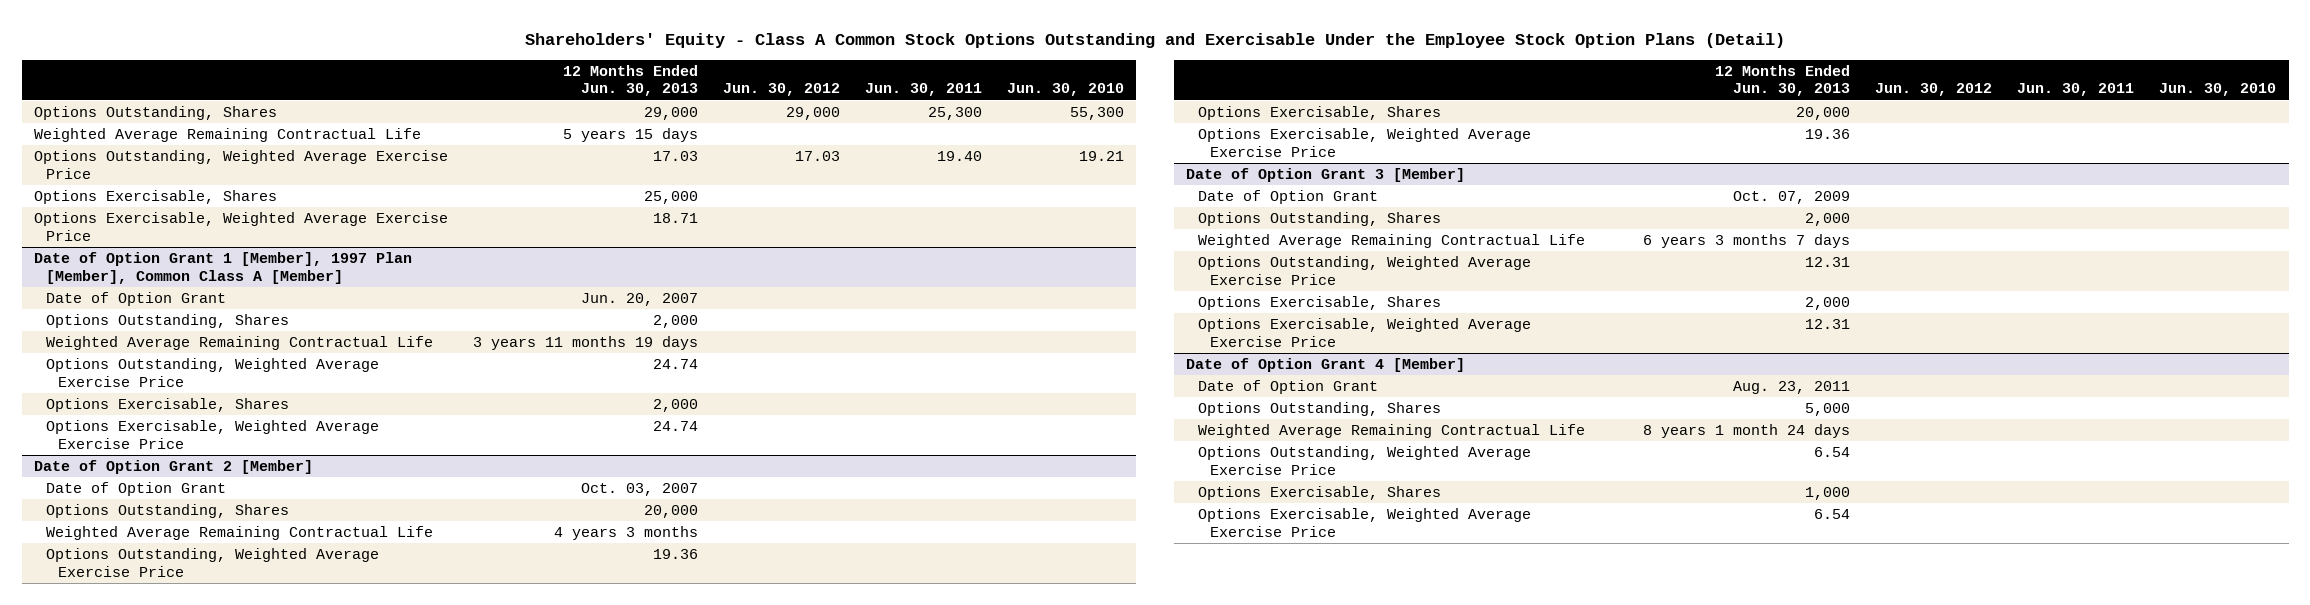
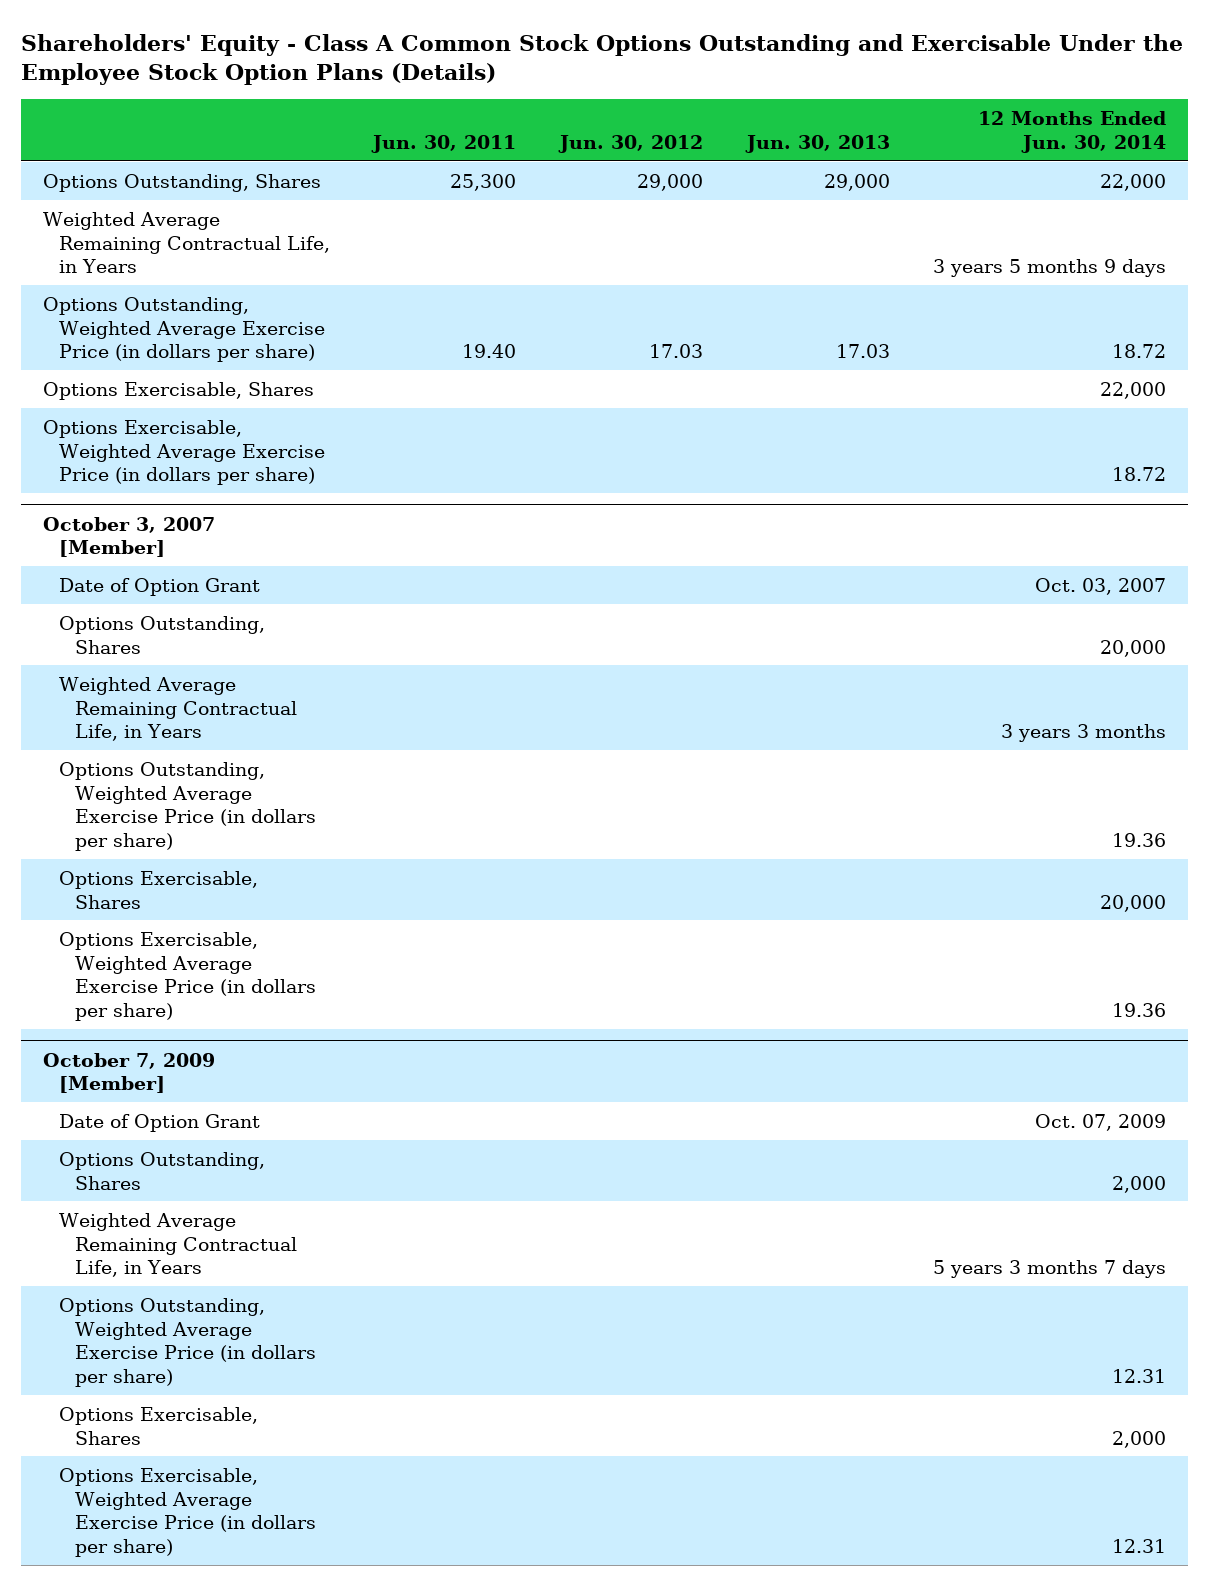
- Shareholders' Equity - Class A Common Stock Options Outstanding and Exercisable Under the Employee Stock Option Plans (Detail)
+ Shareholders' Equity - Class A Common Stock Options Outstanding and Exercisable Under the Employee Stock Option Plans (Details)
- | 12 Months Ended Jun. 30, 2013 | Jun. 30, 2012 | Jun. 30, 2011 | Jun. 30, 2010
+ | Jun. 30, 2011 | Jun. 30, 2012 | Jun. 30, 2013 | 12 Months Ended Jun. 30, 2014
- Weighted Average Remaining Contractual Life | 5 years 15 days | | |
- Options Outstanding, Weighted Average Exercise Price | 17.03 | 17.03 | 19.40 | 19.21
+ Weighted Average Remaining Contractual Life, in Years | | | | 3 years 5 months 9 days
+ Options Outstanding, Weighted Average Exercise Price (in dollars per share) | 19.40 | 17.03 | 17.03 | 18.72
- Options Exercisable, Weighted Average Exercise Price | 18.71 | | |
- Date of Option Grant 1 [Member], 1997 Plan [Member], Common Class A [Member]
- Date of Option Grant | Jun. 20, 2007 | | |
- Options Outstanding, Shares | 2,000 | | |
- Weighted Average Remaining Contractual Life | 3 years 11 months 19 days | | |
- Options Outstanding, Weighted Average Exercise Price | 24.74 | | |
- Options Exercisable, Shares | 2,000 | | |
- Options Exercisable, Weighted Average Exercise Price | 24.74 | | |
- Date of Option Grant 2 [Member]
- Date of Option Grant | Oct. 03, 2007 | | |
- Options Outstanding, Shares | 20,000 | | |
- Weighted Average Remaining Contractual Life | 4 years 3 months | | |
- Options Outstanding, Weighted Average Exercise Price | 19.36 | | |
- Options Exercisable, Shares | 20,000 | | |
- Options Exercisable, Weighted Average Exercise Price | 19.36 | | |
- Date of Option Grant 3 [Member]
- Date of Option Grant | Oct. 07, 2009 | | |
- Options Outstanding, Shares | 2,000 | | |
- Weighted Average Remaining Contractual Life | 6 years 3 months 7 days | | |
- Options Outstanding, Weighted Average Exercise Price | 12.31 | | |
- Options Exercisable, Shares | 2,000 | | |
- Options Exercisable, Weighted Average Exercise Price | 12.31 | | |
- Date of Option Grant 4 [Member]
- Date of Option Grant | Aug. 23, 2011 | | |
- Options Outstanding, Shares | 5,000 | | |
- Weighted Average Remaining Contractual Life | 8 years 1 month 24 days | | |
- Options Outstanding, Weighted Average Exercise Price | 6.54 | | |
- Options Exercisable, Shares | 1,000 | | |
- Options Exercisable, Weighted Average Exercise Price | 6.54 | | |
+ Options Exercisable, Weighted Average Exercise Price (in dollars per share) | | | | 18.72
+ October 3, 2007 [Member]
+ Date of Option Grant | | | | Oct. 03, 2007
+ Options Outstanding, Shares | | | | 20,000
+ Weighted Average Remaining Contractual Life, in Years | | | | 3 years 3 months
+ Options Outstanding, Weighted Average Exercise Price (in dollars per share) | | | | 19.36
+ Options Exercisable, Shares | | | | 20,000
+ Options Exercisable, Weighted Average Exercise Price (in dollars per share) | | | | 19.36
+ October 7, 2009 [Member]
+ Date of Option Grant | | | | Oct. 07, 2009
+ Options Outstanding, Shares | | | | 2,000
+ Weighted Average Remaining Contractual Life, in Years | | | | 5 years 3 months 7 days
+ Options Outstanding, Weighted Average Exercise Price (in dollars per share) | | | | 12.31
+ Options Exercisable, Shares | | | | 2,000
+ Options Exercisable, Weighted Average Exercise Price (in dollars per share) | | | | 12.31

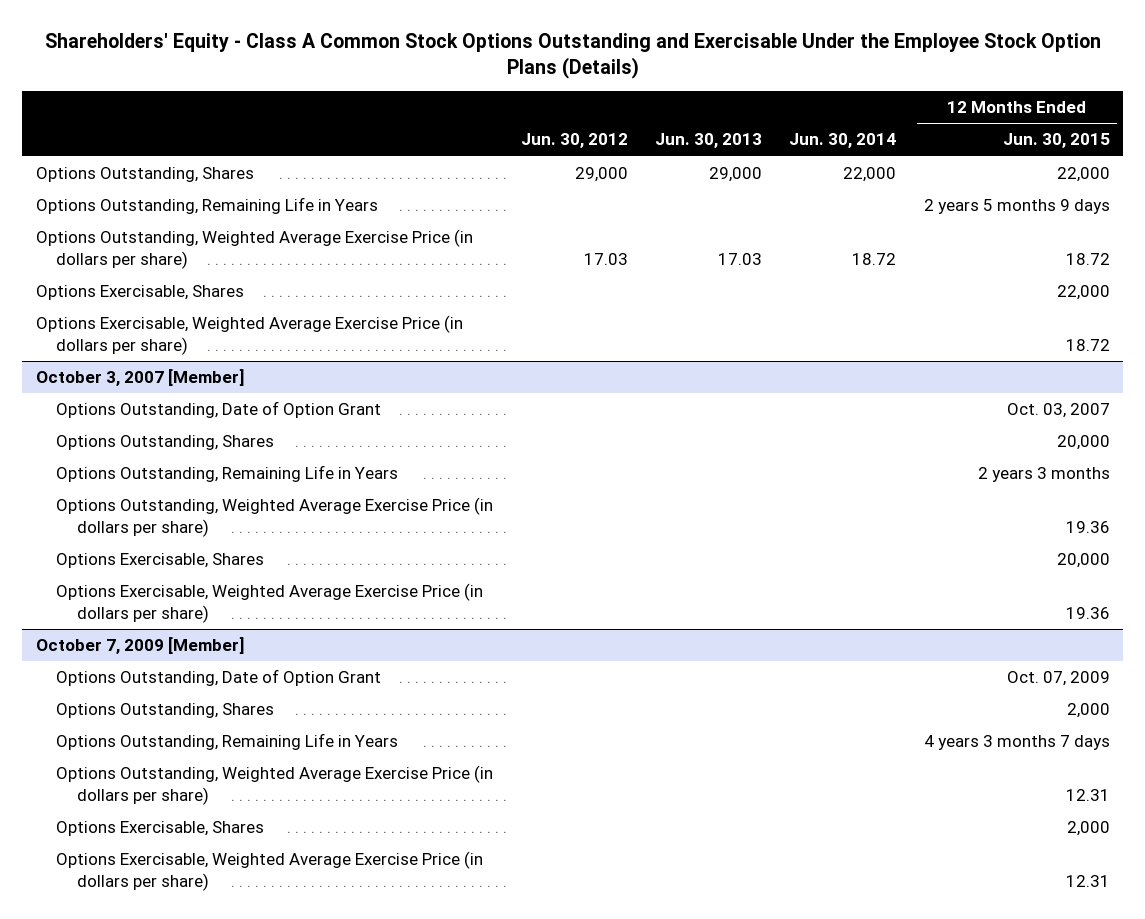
- | Jun. 30, 2011 | Jun. 30, 2012 | Jun. 30, 2013 | 12 Months Ended Jun. 30, 2014
+ | Jun. 30, 2012 | Jun. 30, 2013 | Jun. 30, 2014 | 12 Months Ended Jun. 30, 2015
- Weighted Average Remaining Contractual Life, in Years | | | | 3 years 5 months 9 days
+ Options Outstanding, Remaining Life in Years | | | | 2 years 5 months 9 days
@ October 3, 2007 [Member]
- Date of Option Grant | | | | Oct. 03, 2007
+ Options Outstanding, Date of Option Grant | | | | Oct. 03, 2007
- Weighted Average Remaining Contractual Life, in Years | | | | 3 years 3 months
+ Options Outstanding, Remaining Life in Years | | | | 2 years 3 months
@ October 7, 2009 [Member]
- Date of Option Grant | | | | Oct. 07, 2009
+ Options Outstanding, Date of Option Grant | | | | Oct. 07, 2009
- Weighted Average Remaining Contractual Life, in Years | | | | 5 years 3 months 7 days
+ Options Outstanding, Remaining Life in Years | | | | 4 years 3 months 7 days

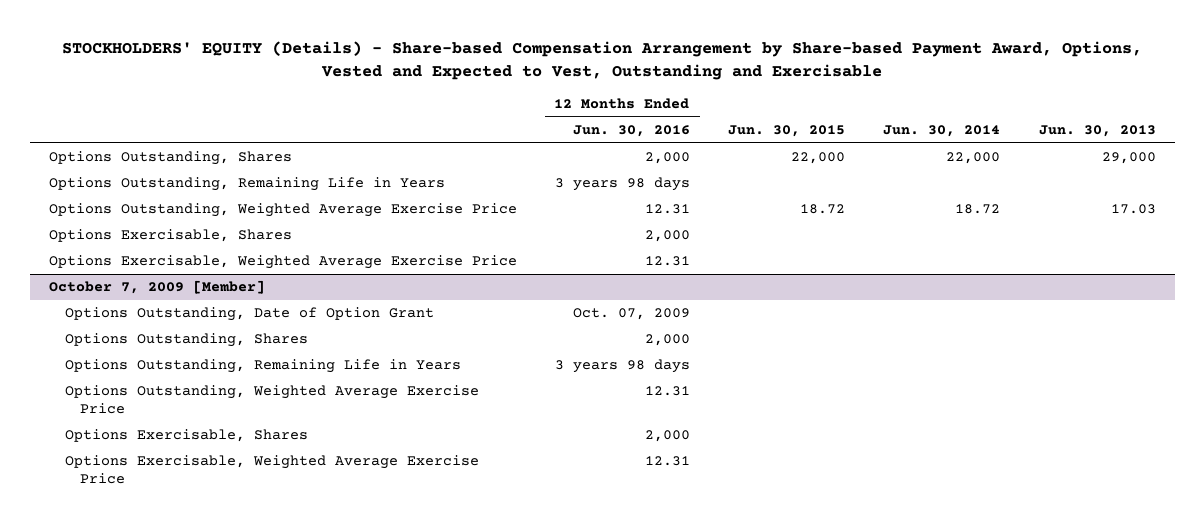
- Shareholders' Equity - Class A Common Stock Options Outstanding and Exercisable Under the Employee Stock Option Plans (Details)
+ STOCKHOLDERS' EQUITY (Details) - Share-based Compensation Arrangement by Share-based Payment Award, Options, Vested and Expected to Vest, Outstanding and Exercisable
- | Jun. 30, 2012 | Jun. 30, 2013 | Jun. 30, 2014 | 12 Months Ended Jun. 30, 2015
+ | 12 Months Ended Jun. 30, 2016 | Jun. 30, 2015 | Jun. 30, 2014 | Jun. 30, 2013
- Options Outstanding, Weighted Average Exercise Price (in dollars per share) | 17.03 | 17.03 | 18.72 | 18.72
+ Options Outstanding, Weighted Average Exercise Price | 12.31 | 18.72 | 18.72 | 17.03
- Options Exercisable, Weighted Average Exercise Price (in dollars per share) | | | | 18.72
- October 3, 2007 [Member]
- Options Outstanding, Date of Option Grant | | | | Oct. 03, 2007
- Options Outstanding, Shares | | | | 20,000
- Options Outstanding, Remaining Life in Years | | | | 2 years 3 months
- Options Outstanding, Weighted Average Exercise Price (in dollars per share) | | | | 19.36
- Options Exercisable, Shares | | | | 20,000
- Options Exercisable, Weighted Average Exercise Price (in dollars per share) | | | | 19.36
+ Options Exercisable, Weighted Average Exercise Price | 12.31 | | |
@ October 7, 2009 [Member]
- Options Outstanding, Weighted Average Exercise Price (in dollars per share) | | | | 12.31
+ Options Outstanding, Weighted Average Exercise Price | 12.31 | | |
- Options Exercisable, Weighted Average Exercise Price (in dollars per share) | | | | 12.31
+ Options Exercisable, Weighted Average Exercise Price | 12.31 | | |

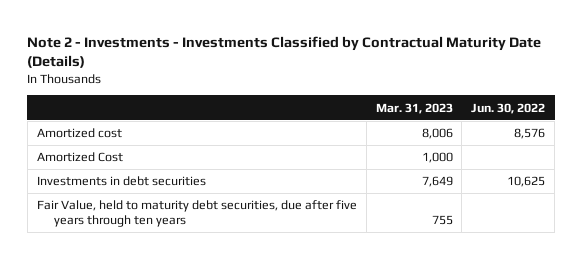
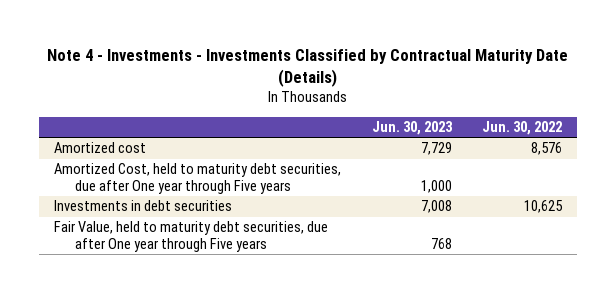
- Note 2 - Investments - Investments Classified by Contractual Maturity Date (Details)
+ Note 4 - Investments - Investments Classified by Contractual Maturity Date (Details)
- | Mar. 31, 2023 | Jun. 30, 2022
+ | Jun. 30, 2023 | Jun. 30, 2022
- Amortized Cost | 1,000 |
+ Amortized Cost, held to maturity debt securities, due after One year through Five years | 1,000 |
- Fair Value, held to maturity debt securities, due after five years through ten years | 755 |
+ Fair Value, held to maturity debt securities, due after One year through Five years | 768 |

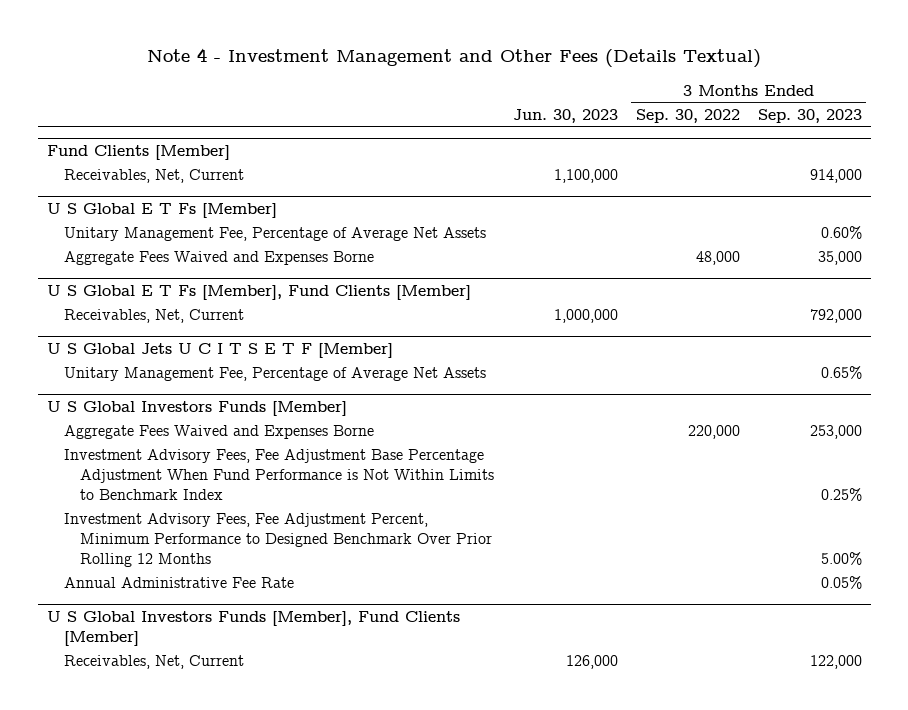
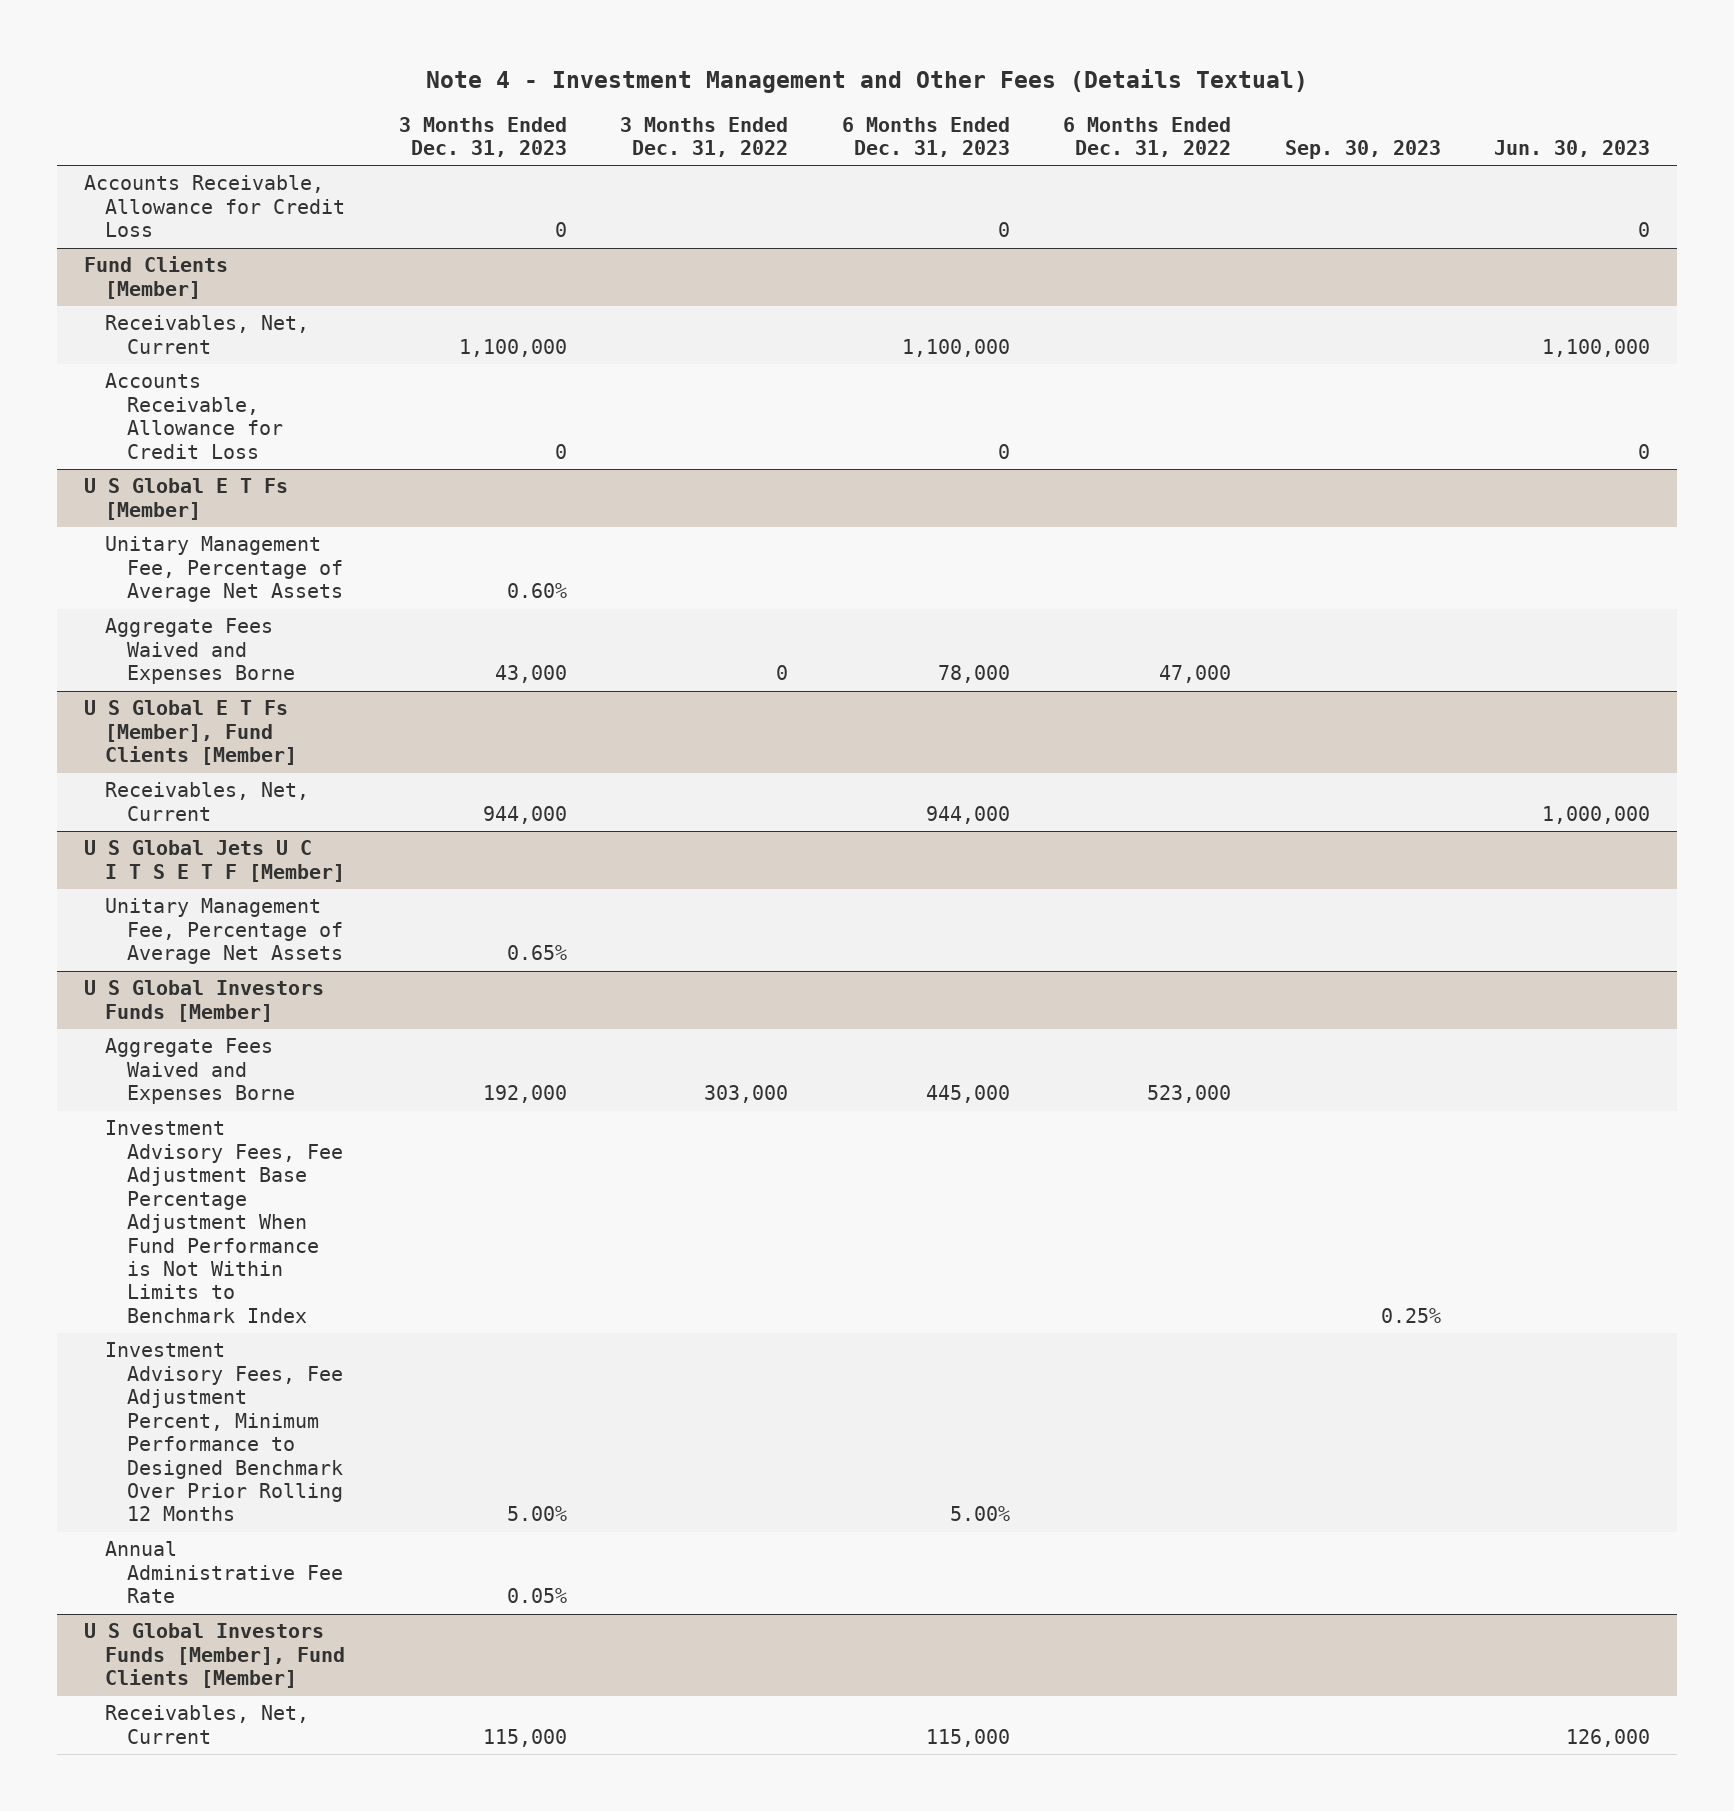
- | Jun. 30, 2023 | 3 Months Ended Sep. 30, 2022 | 3 Months Ended Sep. 30, 2023
+ | 3 Months Ended Dec. 31, 2023 | 3 Months Ended Dec. 31, 2022 | 6 Months Ended Dec. 31, 2023 | 6 Months Ended Dec. 31, 2022 | Sep. 30, 2023 | Jun. 30, 2023
+ Accounts Receivable, Allowance for Credit Loss | 0 | | 0 | | | 0
@ Fund Clients [Member]
+ Accounts Receivable, Allowance for Credit Loss | 0 | | 0 | | | 0

